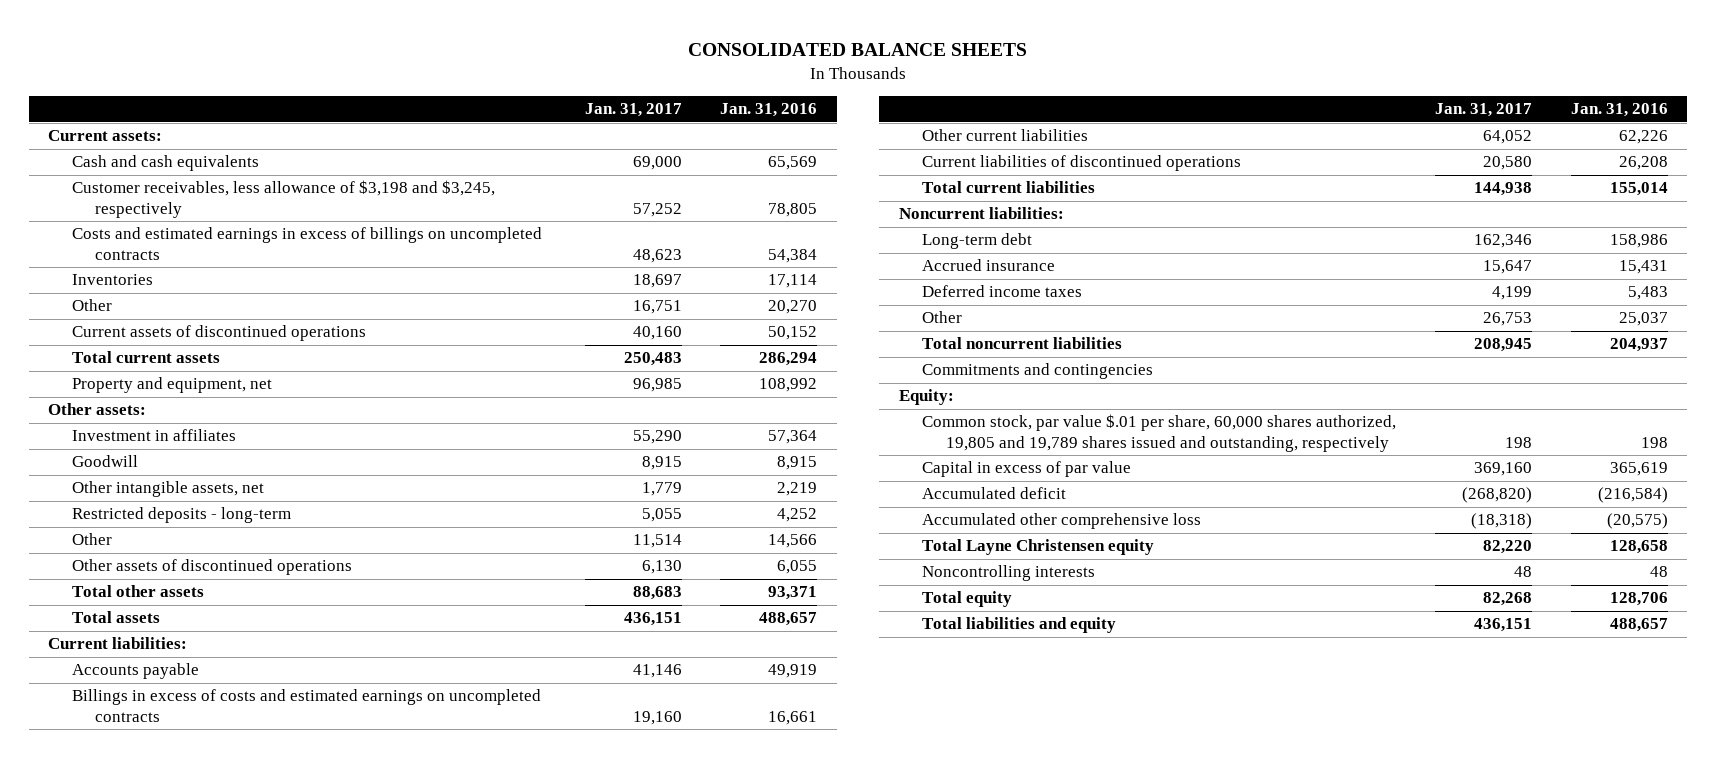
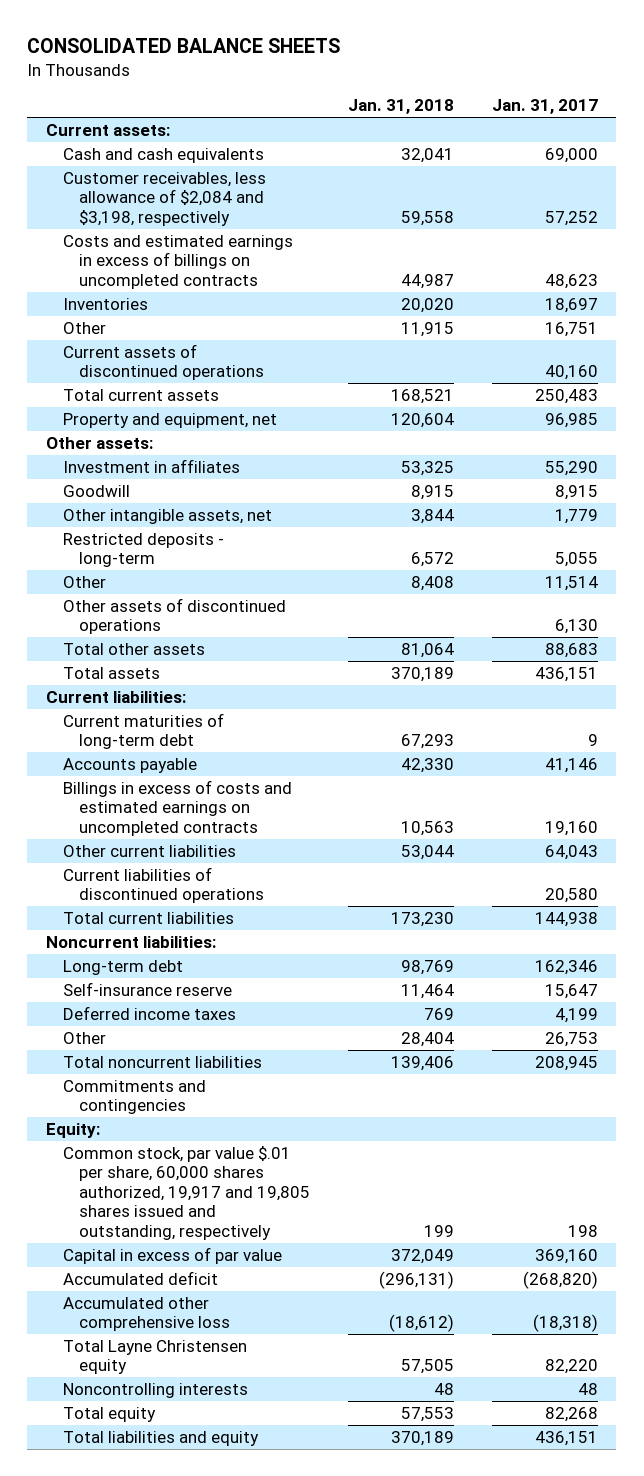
- | Jan. 31, 2017 | Jan. 31, 2016
+ | Jan. 31, 2018 | Jan. 31, 2017
- Customer receivables, less allowance of $3,198 and $3,245, respectively | 57,252 | 78,805
+ Customer receivables, less allowance of $2,084 and $3,198, respectively | 59,558 | 57,252
+ Current maturities of long-term debt | 67,293 | 9
- Other current liabilities | 64,052 | 62,226
+ Other current liabilities | 53,044 | 64,043
- Accrued insurance | 15,647 | 15,431
+ Self-insurance reserve | 11,464 | 15,647
- Common stock, par value $.01 per share, 60,000 shares authorized, 19,805 and 19,789 shares issued and outstanding, respectively | 198 | 198
+ Common stock, par value $.01 per share, 60,000 shares authorized, 19,917 and 19,805 shares issued and outstanding, respectively | 199 | 198

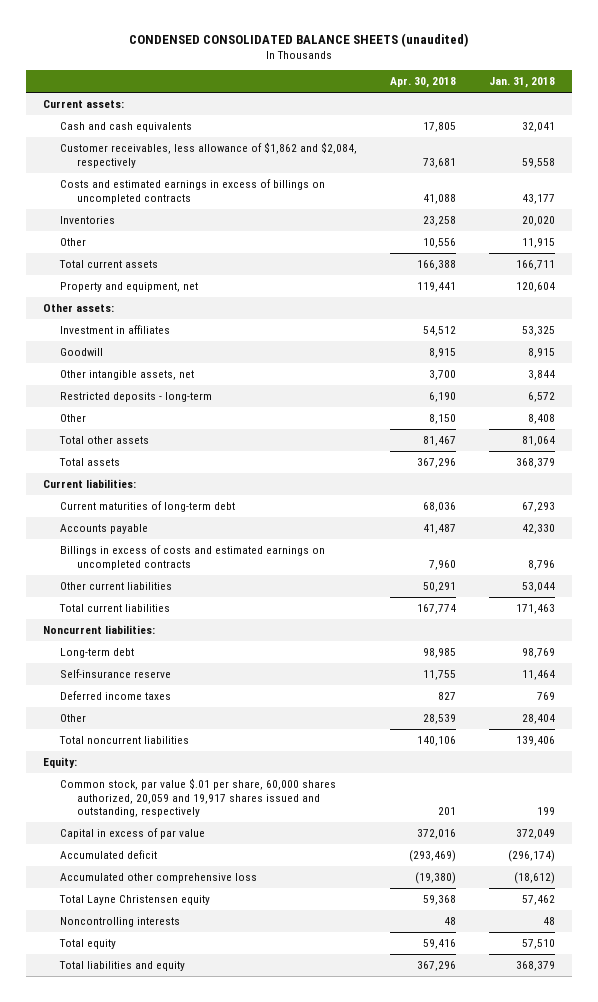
- CONSOLIDATED BALANCE SHEETS
+ CONDENSED CONSOLIDATED BALANCE SHEETS (unaudited)
- | Jan. 31, 2018 | Jan. 31, 2017
+ | Apr. 30, 2018 | Jan. 31, 2018
- Customer receivables, less allowance of $2,084 and $3,198, respectively | 59,558 | 57,252
- Costs and estimated earnings in excess of billings on uncompleted contracts | 44,987 | 48,623
+ Customer receivables, less allowance of $1,862 and $2,084, respectively | 73,681 | 59,558
+ Costs and estimated earnings in excess of billings on uncompleted contracts | 41,088 | 43,177
- Current assets of discontinued operations | | 40,160
- Total current assets | 168,521 | 250,483
+ Total current assets | 166,388 | 166,711
- Other assets of discontinued operations | | 6,130
- Total assets | 370,189 | 436,151
+ Total assets | 367,296 | 368,379
- Billings in excess of costs and estimated earnings on uncompleted contracts | 10,563 | 19,160
+ Billings in excess of costs and estimated earnings on uncompleted contracts | 7,960 | 8,796
- Current liabilities of discontinued operations | | 20,580
- Total current liabilities | 173,230 | 144,938
+ Total current liabilities | 167,774 | 171,463
- Commitments and contingencies
- Common stock, par value $.01 per share, 60,000 shares authorized, 19,917 and 19,805 shares issued and outstanding, respectively | 199 | 198
+ Common stock, par value $.01 per share, 60,000 shares authorized, 20,059 and 19,917 shares issued and outstanding, respectively | 201 | 199
- Accumulated deficit | (296,131) | (268,820)
+ Accumulated deficit | (293,469) | (296,174)
- Total Layne Christensen equity | 57,505 | 82,220
+ Total Layne Christensen equity | 59,368 | 57,462
- Total equity | 57,553 | 82,268
- Total liabilities and equity | 370,189 | 436,151
+ Total equity | 59,416 | 57,510
+ Total liabilities and equity | 367,296 | 368,379

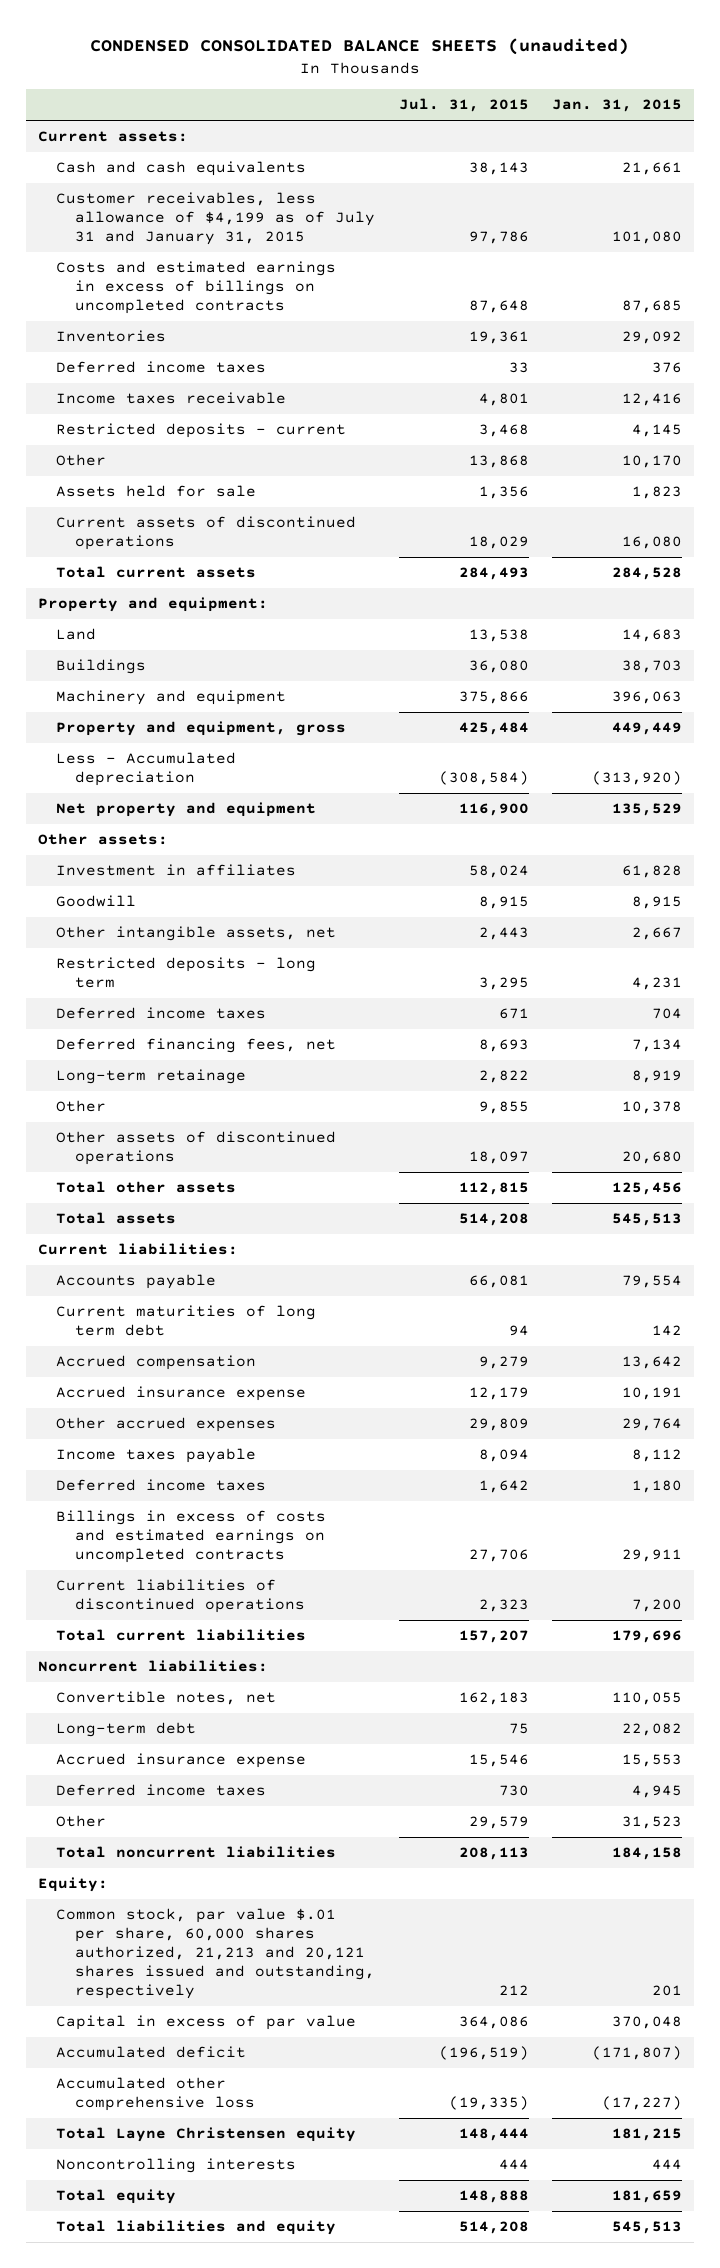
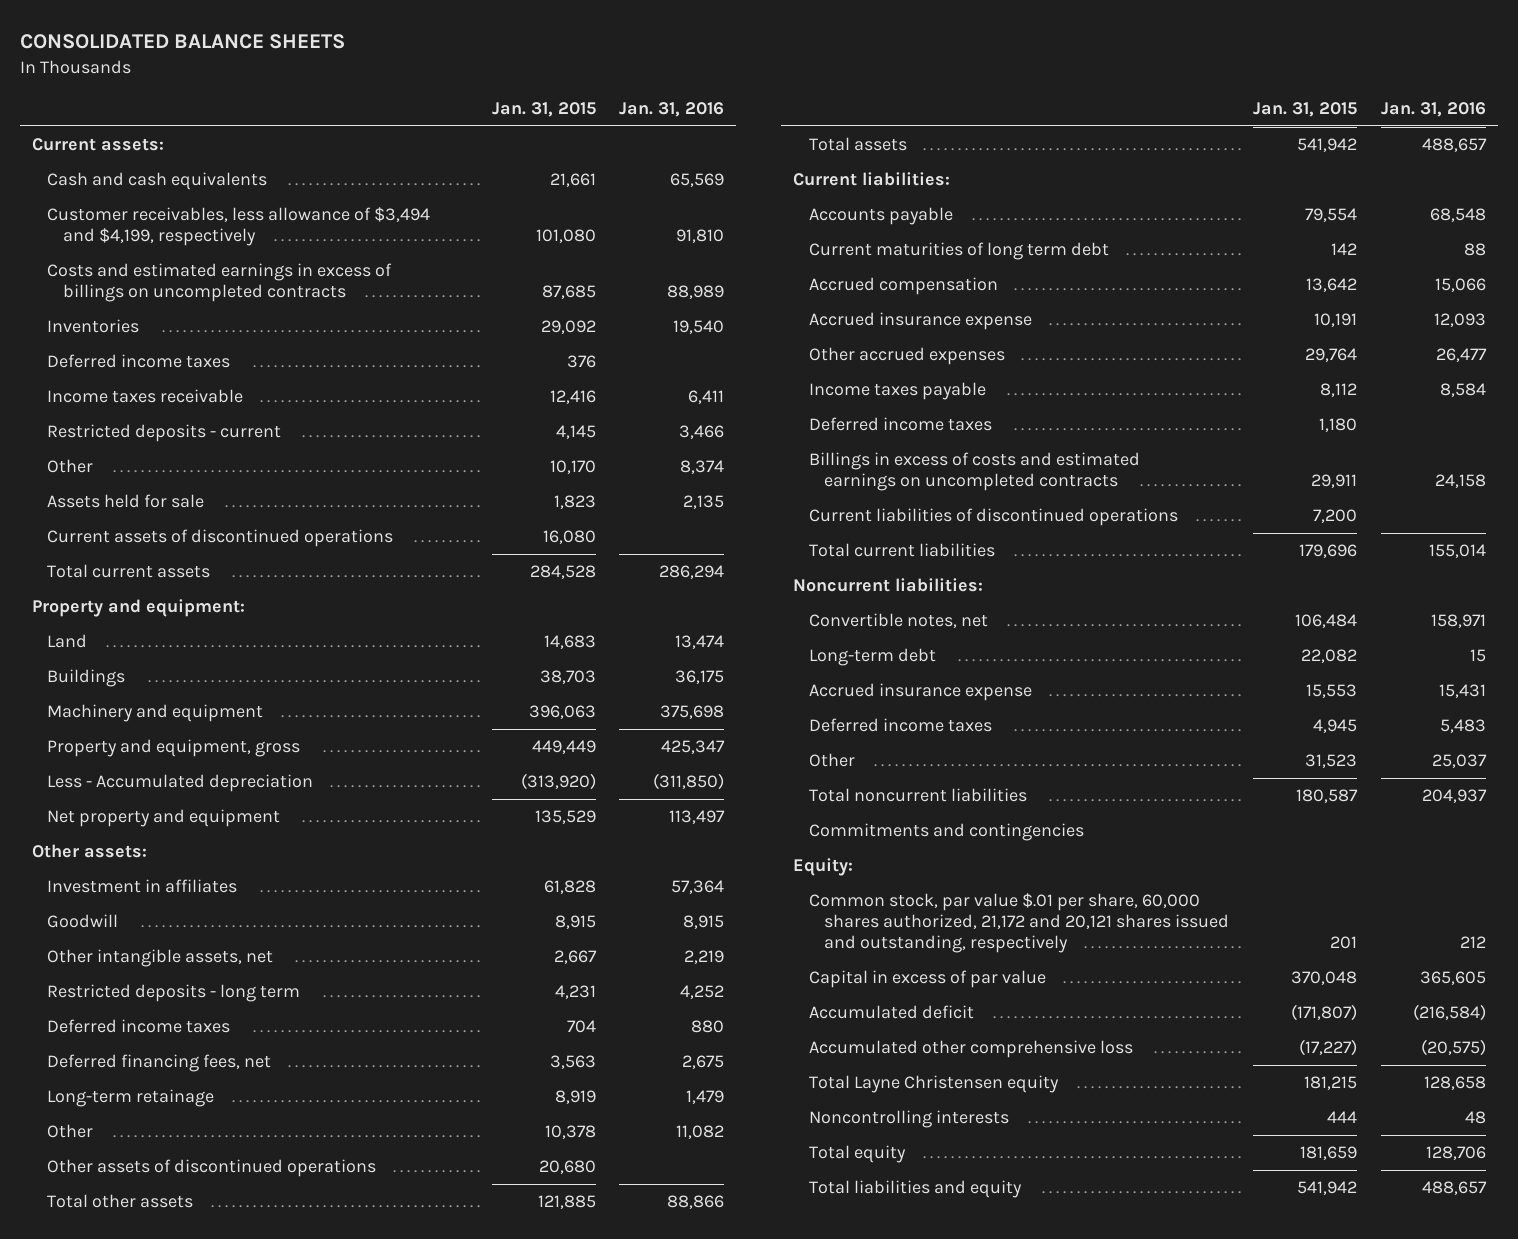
- CONDENSED CONSOLIDATED BALANCE SHEETS (unaudited)
+ CONSOLIDATED BALANCE SHEETS
- | Jul. 31, 2015 | Jan. 31, 2015
+ | Jan. 31, 2015 | Jan. 31, 2016
- Customer receivables, less allowance of $4,199 as of July 31 and January 31, 2015 | 97,786 | 101,080
+ Customer receivables, less allowance of $3,494 and $4,199, respectively | 101,080 | 91,810
- Deferred financing fees, net | 8,693 | 7,134
+ Deferred financing fees, net | 3,563 | 2,675
- Total other assets | 112,815 | 125,456
- Total assets | 514,208 | 545,513
+ Total other assets | 121,885 | 88,866
+ Total assets | 541,942 | 488,657
- Convertible notes, net | 162,183 | 110,055
+ Convertible notes, net | 106,484 | 158,971
- Total noncurrent liabilities | 208,113 | 184,158
+ Total noncurrent liabilities | 180,587 | 204,937
+ Commitments and contingencies
- Common stock, par value $.01 per share, 60,000 shares authorized, 21,213 and 20,121 shares issued and outstanding, respectively | 212 | 201
+ Common stock, par value $.01 per share, 60,000 shares authorized, 21,172 and 20,121 shares issued and outstanding, respectively | 201 | 212
- Total liabilities and equity | 514,208 | 545,513
+ Total liabilities and equity | 541,942 | 488,657

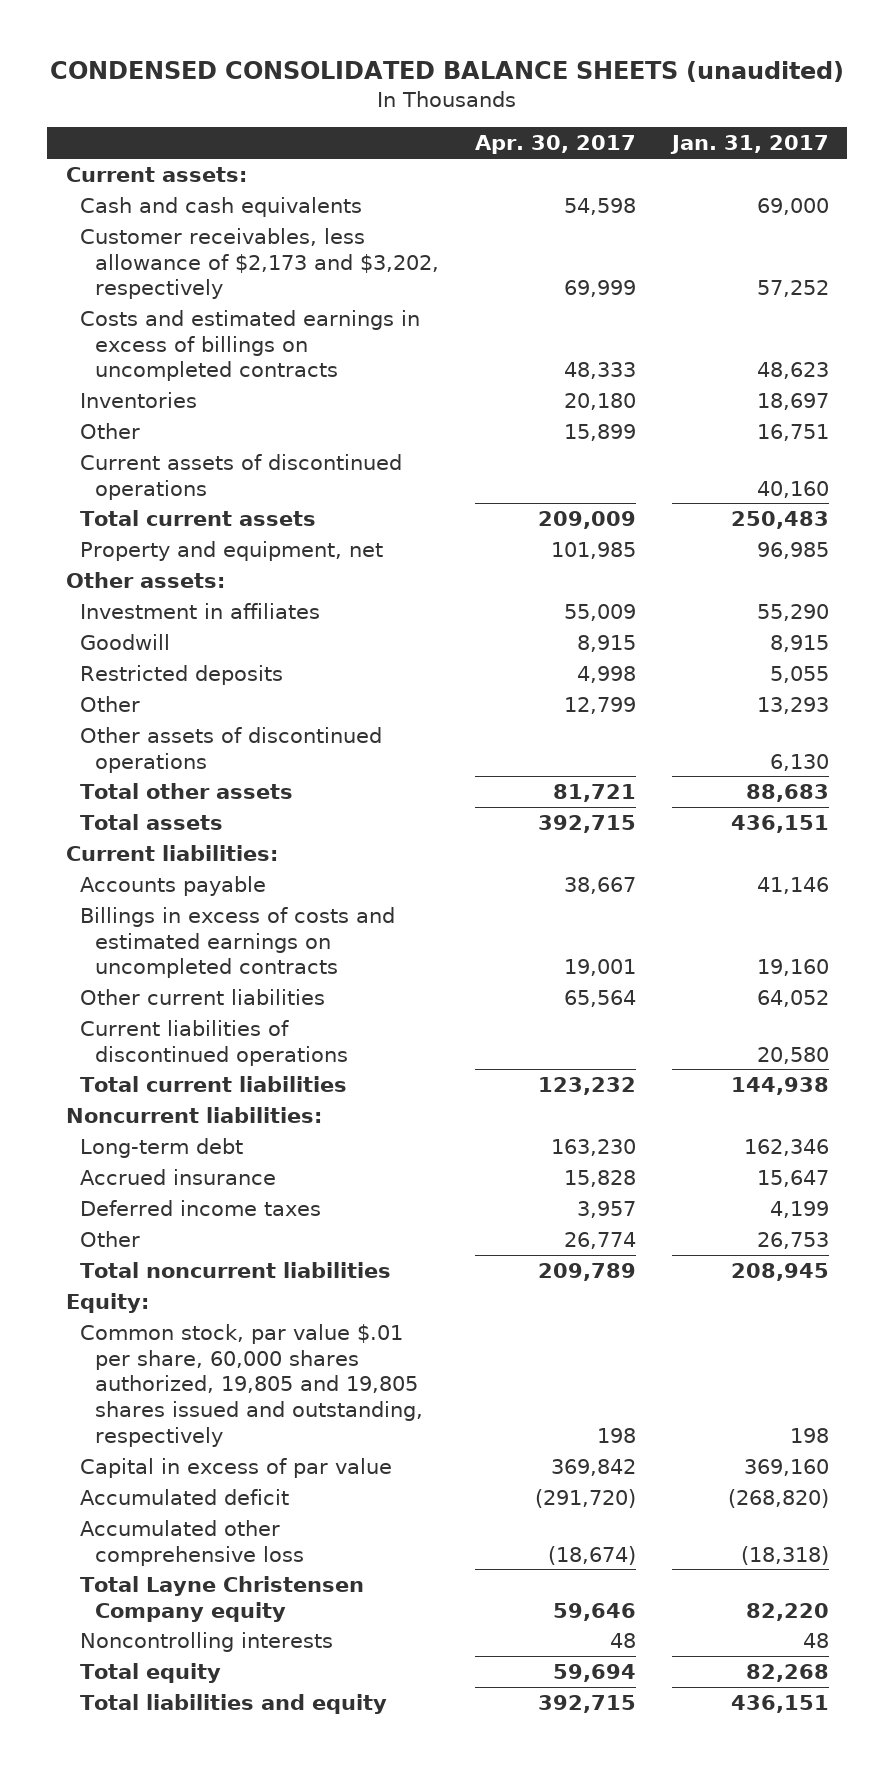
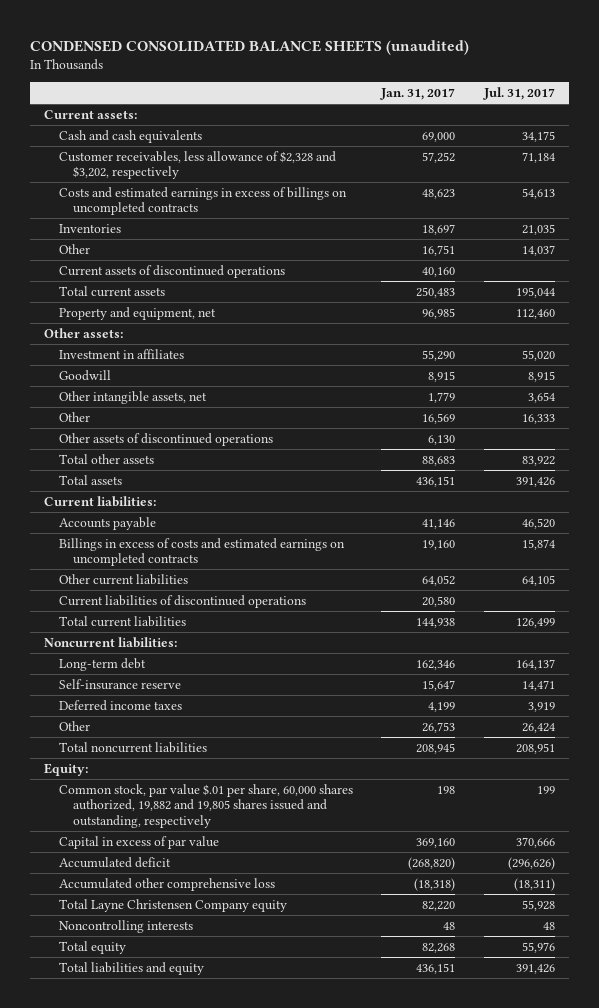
- | Apr. 30, 2017 | Jan. 31, 2017
+ | Jan. 31, 2017 | Jul. 31, 2017
- Customer receivables, less allowance of $2,173 and $3,202, respectively | 69,999 | 57,252
+ Customer receivables, less allowance of $2,328 and $3,202, respectively | 57,252 | 71,184
- Restricted deposits | 4,998 | 5,055
- Other | 12,799 | 13,293
+ Other intangible assets, net | 1,779 | 3,654
+ Other | 16,569 | 16,333
- Accrued insurance | 15,828 | 15,647
+ Self-insurance reserve | 15,647 | 14,471
- Common stock, par value $.01 per share, 60,000 shares authorized, 19,805 and 19,805 shares issued and outstanding, respectively | 198 | 198
+ Common stock, par value $.01 per share, 60,000 shares authorized, 19,882 and 19,805 shares issued and outstanding, respectively | 198 | 199

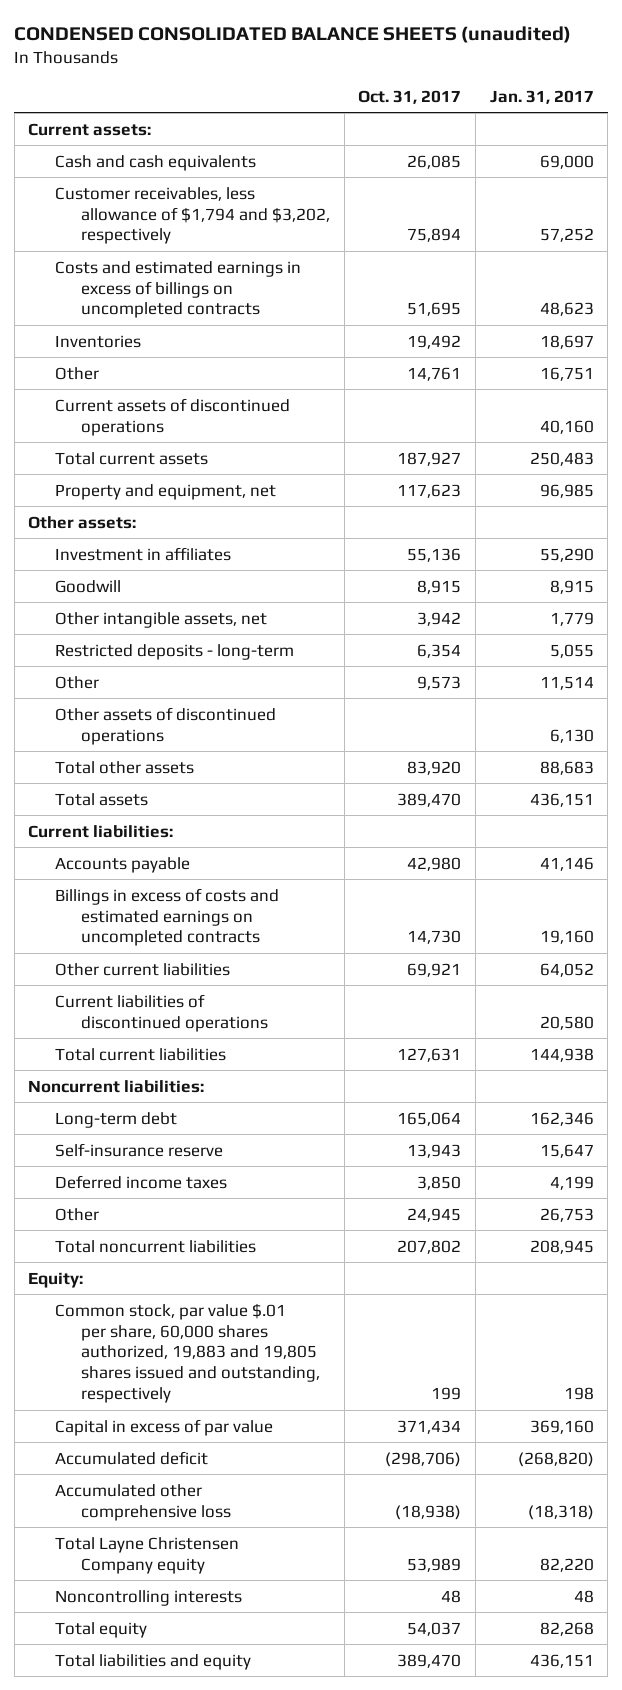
- | Jan. 31, 2017 | Jul. 31, 2017
+ | Oct. 31, 2017 | Jan. 31, 2017
- Customer receivables, less allowance of $2,328 and $3,202, respectively | 57,252 | 71,184
+ Customer receivables, less allowance of $1,794 and $3,202, respectively | 75,894 | 57,252
- Other | 16,569 | 16,333
+ Restricted deposits - long-term | 6,354 | 5,055
+ Other | 9,573 | 11,514
- Common stock, par value $.01 per share, 60,000 shares authorized, 19,882 and 19,805 shares issued and outstanding, respectively | 198 | 199
+ Common stock, par value $.01 per share, 60,000 shares authorized, 19,883 and 19,805 shares issued and outstanding, respectively | 199 | 198

